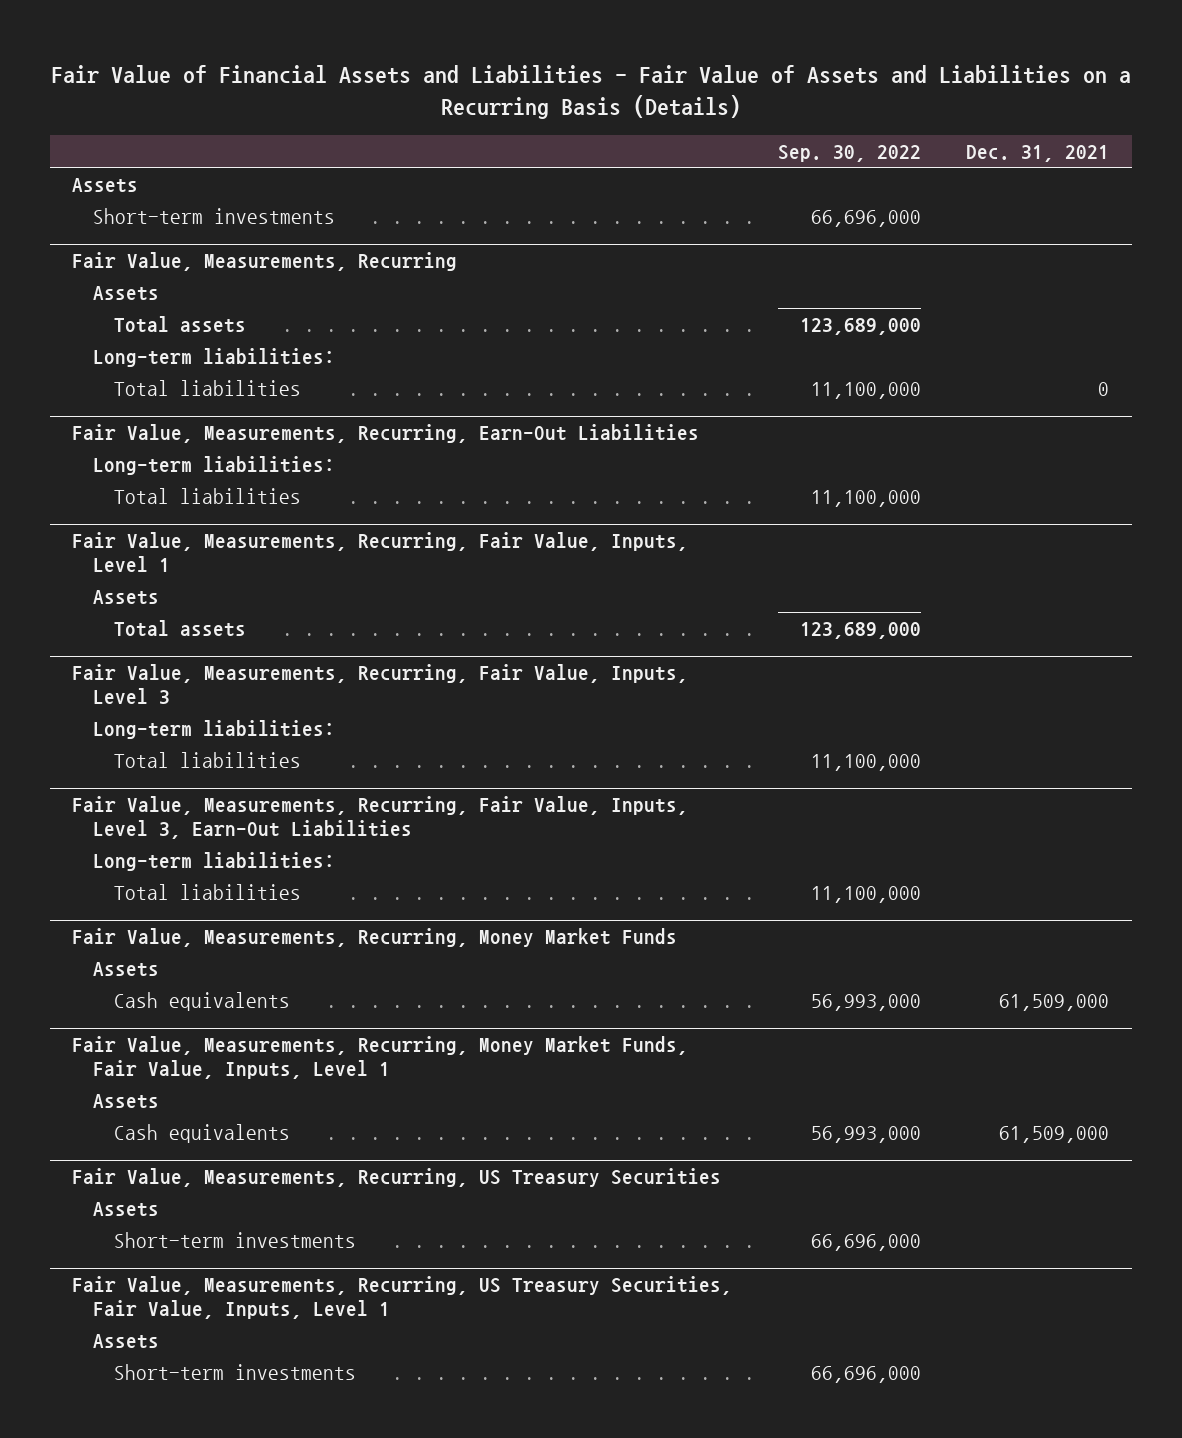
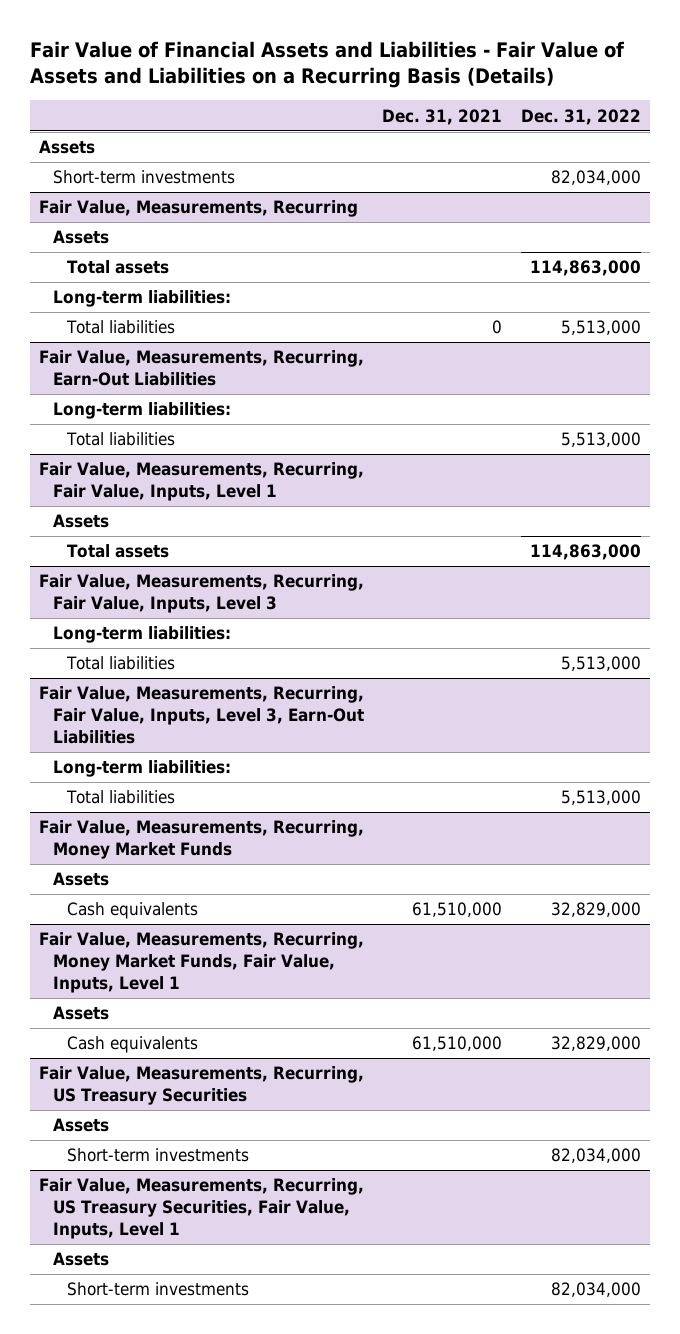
- | Sep. 30, 2022 | Dec. 31, 2021
+ | Dec. 31, 2021 | Dec. 31, 2022
@ Fair Value, Measurements, Recurring, Money Market Funds
- Cash equivalents | 56,993,000 | 61,509,000
+ Cash equivalents | 61,510,000 | 32,829,000
@ Fair Value, Measurements, Recurring, Money Market Funds, Fair Value, Inputs, Level 1
- Cash equivalents | 56,993,000 | 61,509,000
+ Cash equivalents | 61,510,000 | 32,829,000

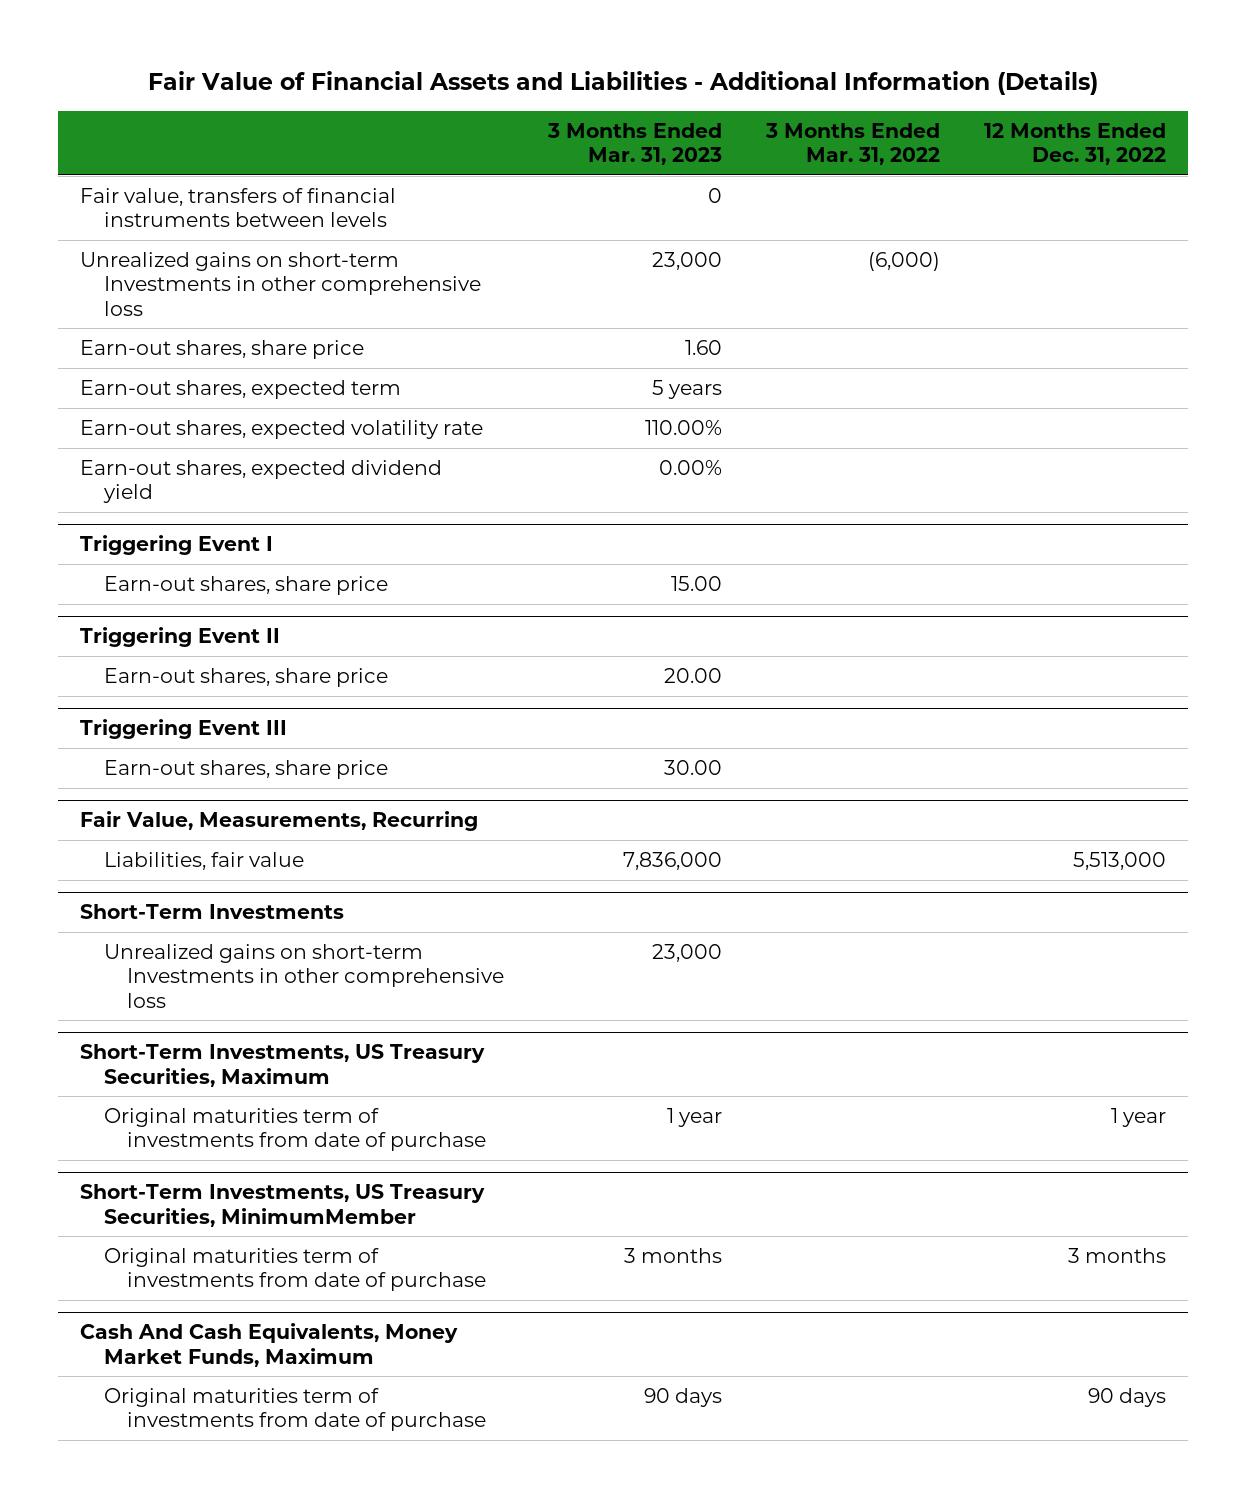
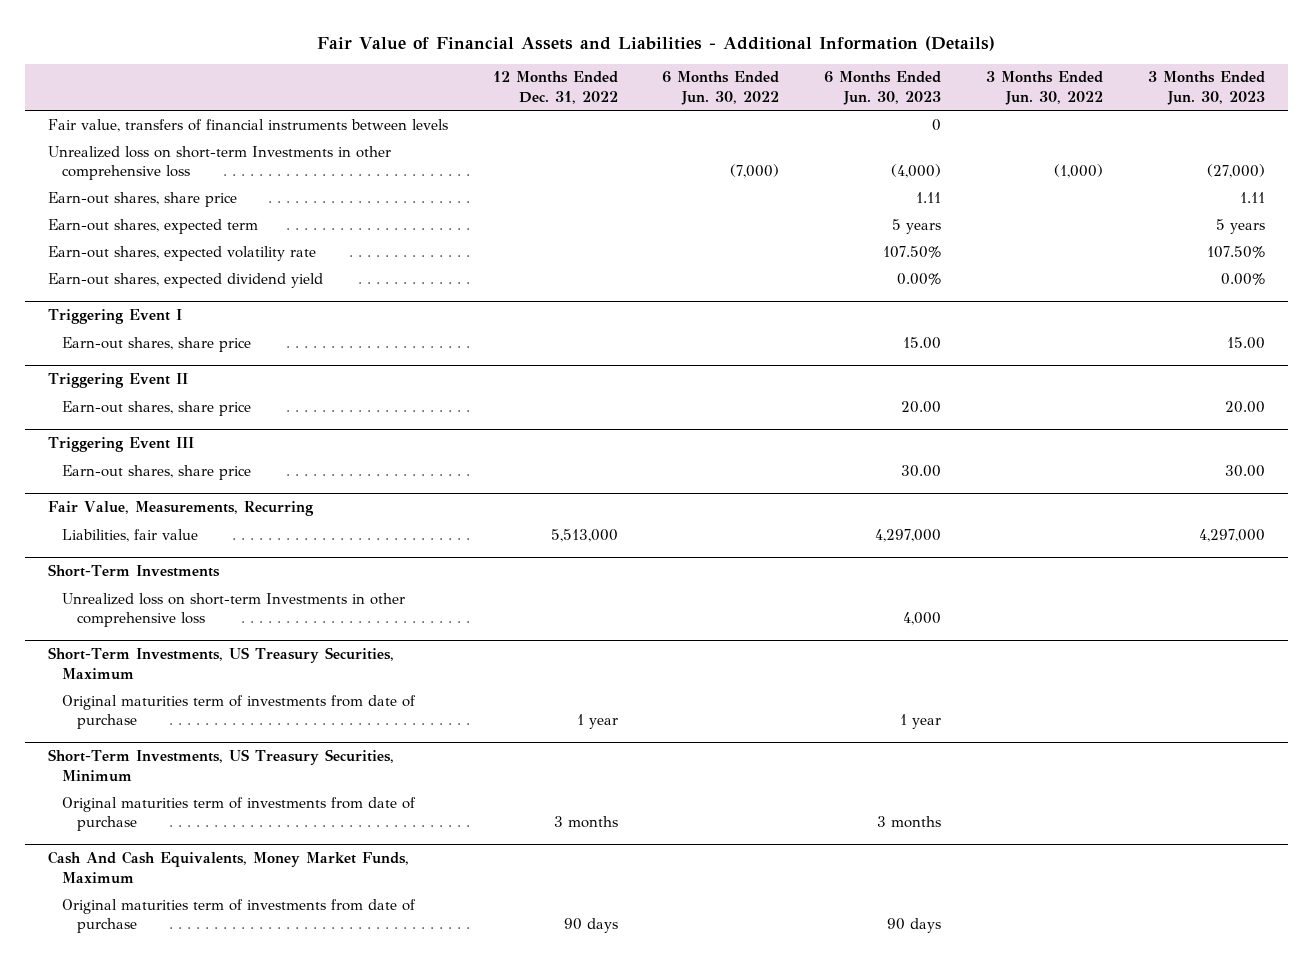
- | 3 Months Ended Mar. 31, 2023 | 3 Months Ended Mar. 31, 2022 | 12 Months Ended Dec. 31, 2022
+ | 12 Months Ended Dec. 31, 2022 | 6 Months Ended Jun. 30, 2022 | 6 Months Ended Jun. 30, 2023 | 3 Months Ended Jun. 30, 2022 | 3 Months Ended Jun. 30, 2023
- Unrealized gains on short-term Investments in other comprehensive loss | 23,000 | (6,000) |
+ Unrealized loss on short-term Investments in other comprehensive loss | | (7,000) | (4,000) | (1,000) | (27,000)
@ Short-Term Investments
- Unrealized gains on short-term Investments in other comprehensive loss | 23,000 | |
+ Unrealized loss on short-term Investments in other comprehensive loss | | | 4,000 | |
- Short-Term Investments, US Treasury Securities, MinimumMember
+ Short-Term Investments, US Treasury Securities, Minimum

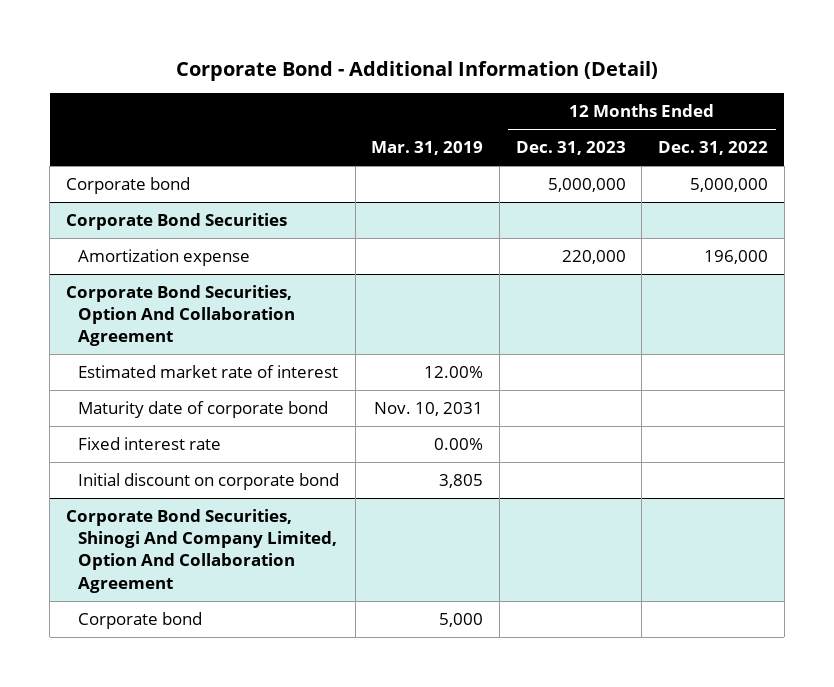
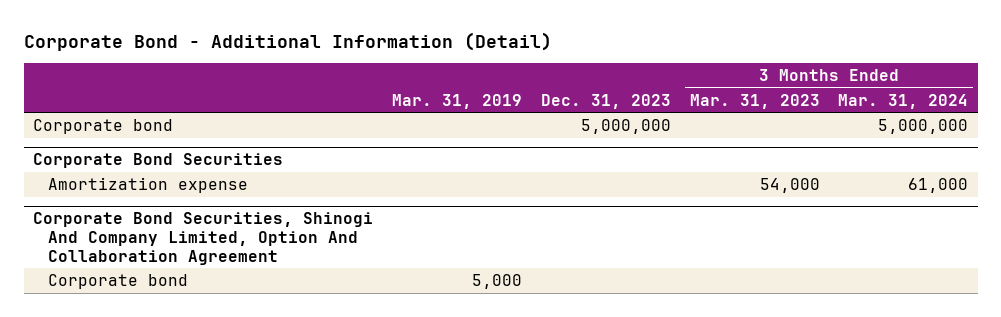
- | Mar. 31, 2019 | 12 Months Ended Dec. 31, 2023 | 12 Months Ended Dec. 31, 2022
+ | Mar. 31, 2019 | Dec. 31, 2023 | 3 Months Ended Mar. 31, 2023 | 3 Months Ended Mar. 31, 2024
- Corporate Bond Securities, Option And Collaboration Agreement
- Estimated market rate of interest | 12.00% | |
- Maturity date of corporate bond | Nov. 10, 2031 | |
- Fixed interest rate | 0.00% | |
- Initial discount on corporate bond | 3,805 | |

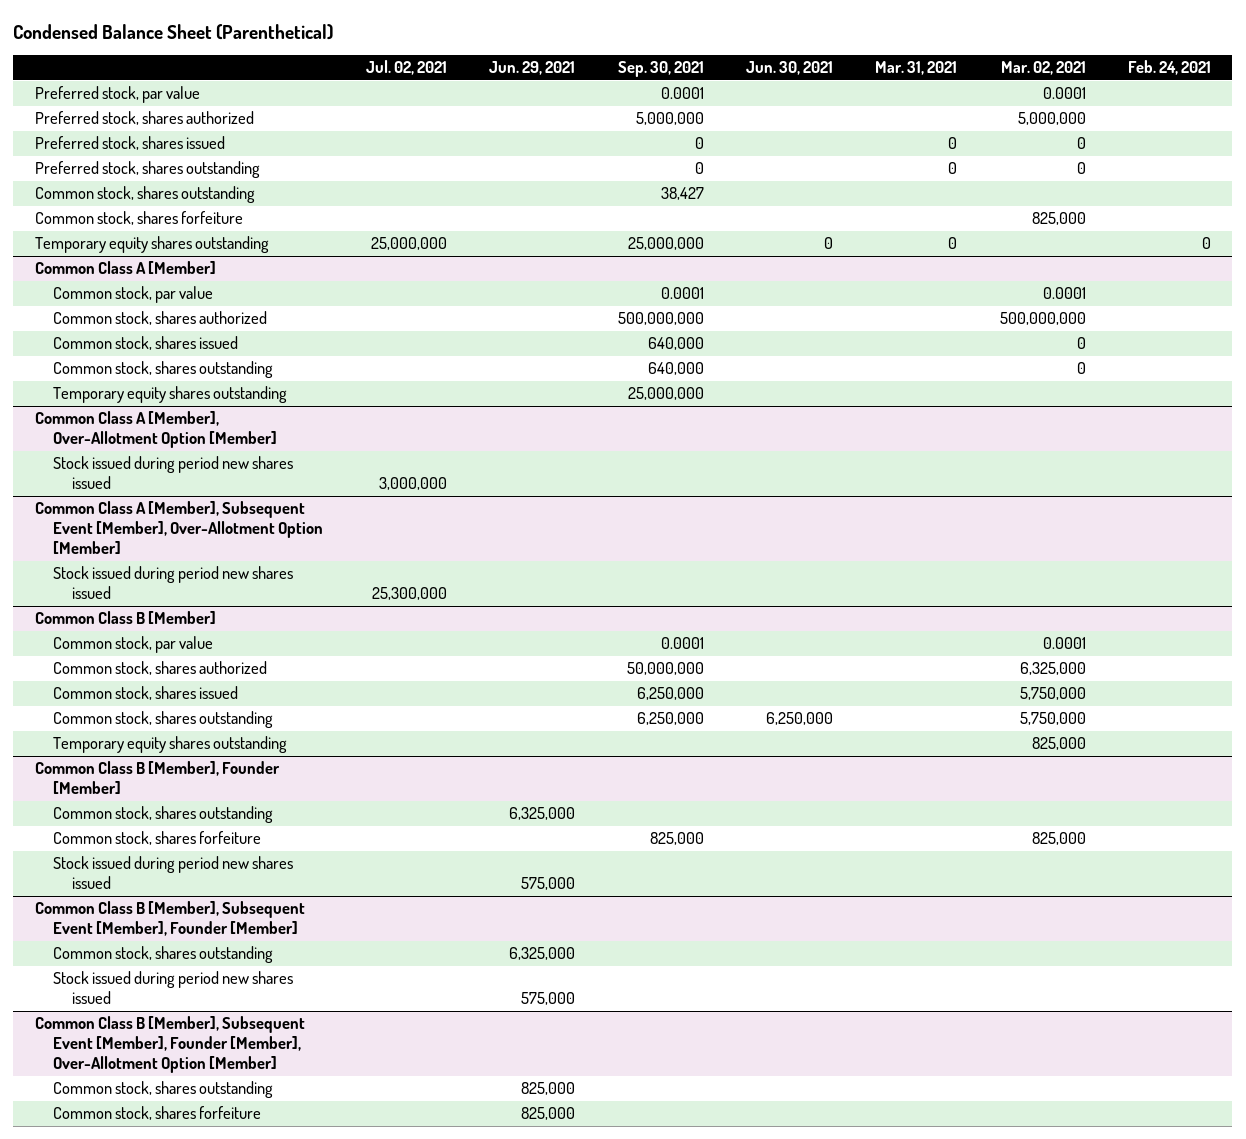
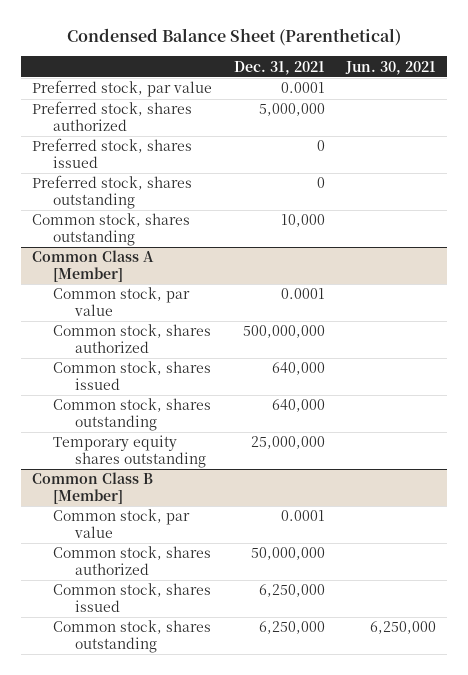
- | Jul. 02, 2021 | Jun. 29, 2021 | Sep. 30, 2021 | Jun. 30, 2021 | Mar. 31, 2021 | Mar. 02, 2021 | Feb. 24, 2021
+ | Dec. 31, 2021 | Jun. 30, 2021
- Common stock, shares forfeiture | | | | | | 825,000 |
- Temporary equity shares outstanding | 25,000,000 | | 25,000,000 | 0 | 0 | | 0
- Common Class A [Member], Over-Allotment Option [Member]
- Stock issued during period new shares issued | 3,000,000 | | | | | |
- Common Class A [Member], Subsequent Event [Member], Over-Allotment Option [Member]
- Stock issued during period new shares issued | 25,300,000 | | | | | |
@ Common Class B [Member]
- Temporary equity shares outstanding | | | | | | 825,000 |
- Common Class B [Member], Founder [Member]
- Common stock, shares outstanding | | 6,325,000 | | | | |
- Common stock, shares forfeiture | | | 825,000 | | | 825,000 |
- Stock issued during period new shares issued | | 575,000 | | | | |
- Common Class B [Member], Subsequent Event [Member], Founder [Member]
- Common stock, shares outstanding | | 6,325,000 | | | | |
- Stock issued during period new shares issued | | 575,000 | | | | |
- Common Class B [Member], Subsequent Event [Member], Founder [Member], Over-Allotment Option [Member]
- Common stock, shares outstanding | | 825,000 | | | | |
- Common stock, shares forfeiture | | 825,000 | | | | |

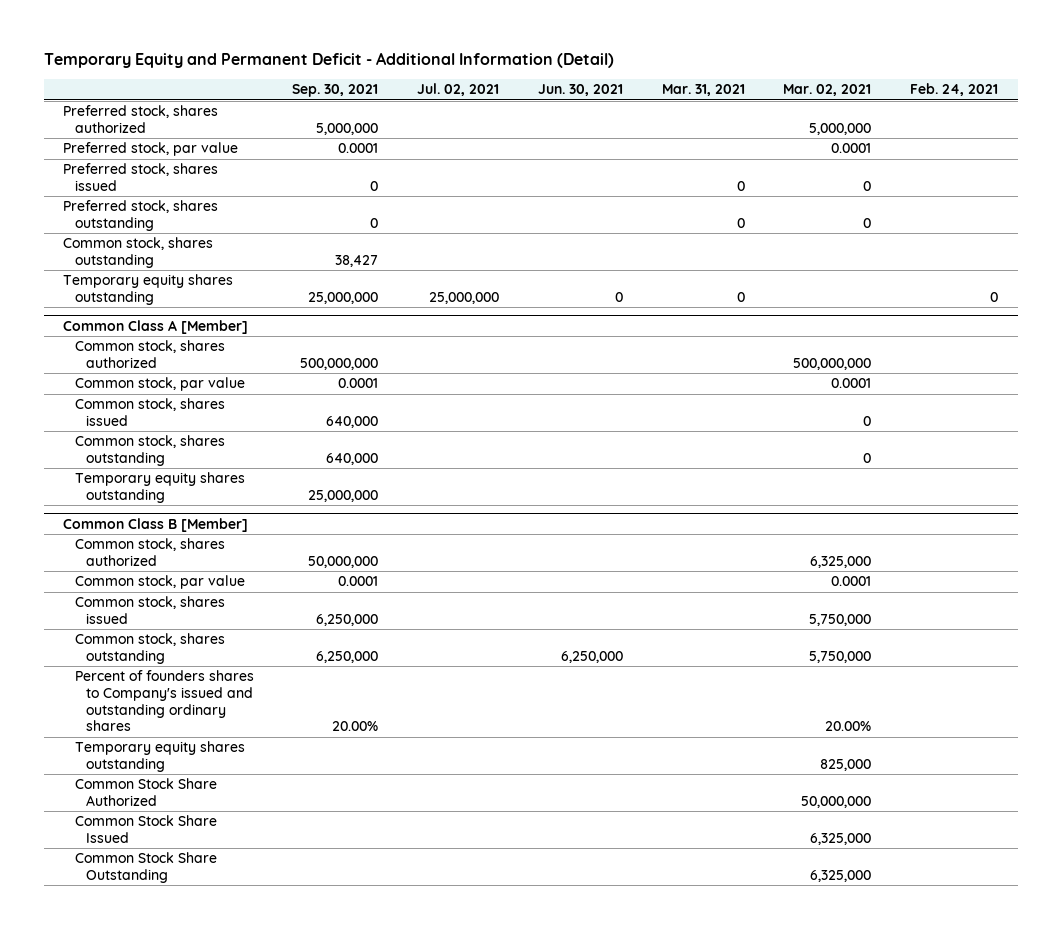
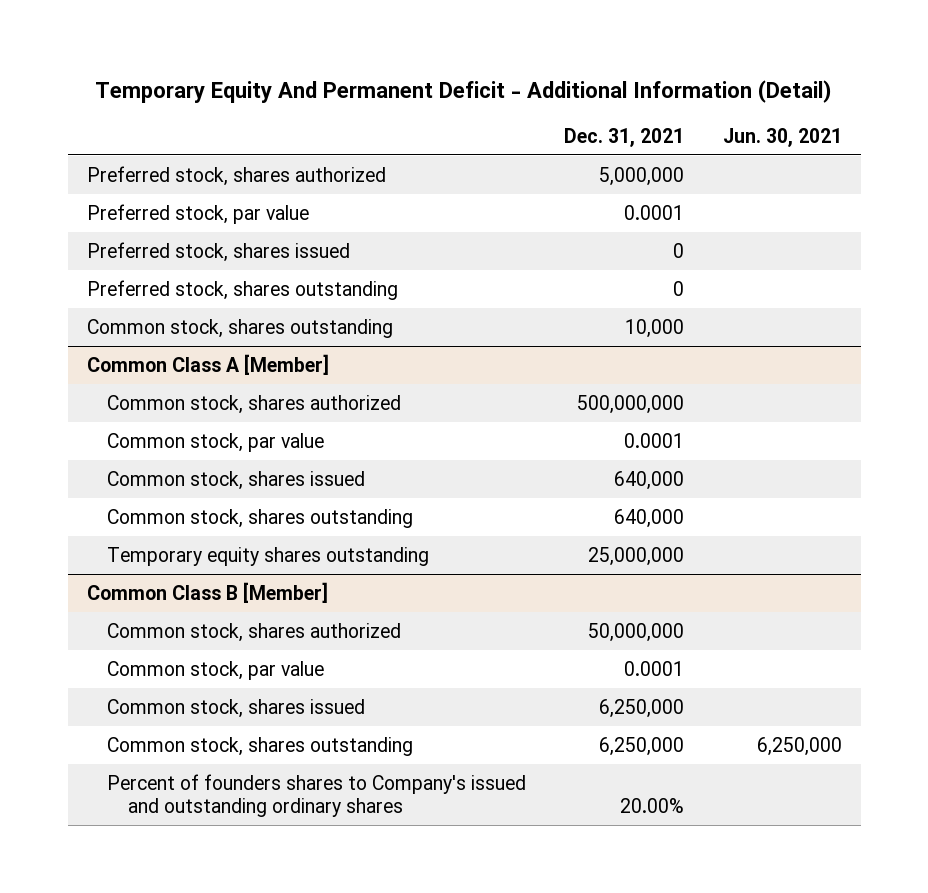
- Temporary Equity and Permanent Deficit - Additional Information (Detail)
+ Temporary Equity And Permanent Deficit - Additional Information (Detail)
- | Sep. 30, 2021 | Jul. 02, 2021 | Jun. 30, 2021 | Mar. 31, 2021 | Mar. 02, 2021 | Feb. 24, 2021
+ | Dec. 31, 2021 | Jun. 30, 2021
- Temporary equity shares outstanding | 25,000,000 | 25,000,000 | 0 | 0 | | 0
@ Common Class B [Member]
- Temporary equity shares outstanding | | | | | 825,000 |
- Common Stock Share Authorized | | | | | 50,000,000 |
- Common Stock Share Issued | | | | | 6,325,000 |
- Common Stock Share Outstanding | | | | | 6,325,000 |

